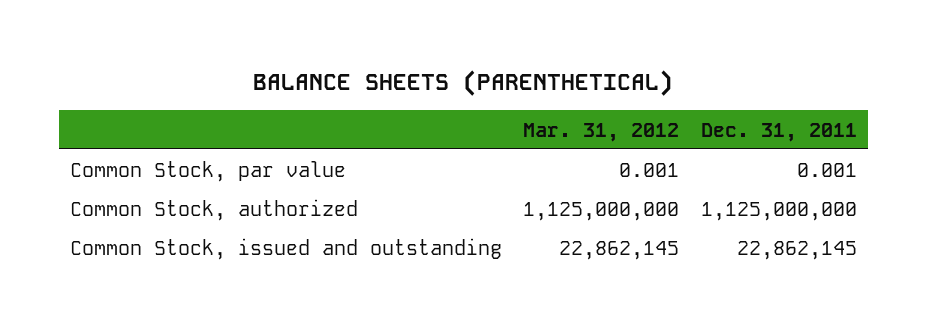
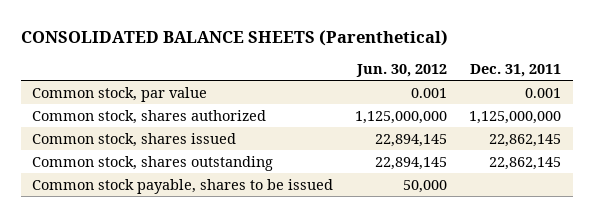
- BALANCE SHEETS (PARENTHETICAL)
+ CONSOLIDATED BALANCE SHEETS (Parenthetical)
- | Mar. 31, 2012 | Dec. 31, 2011
+ | Jun. 30, 2012 | Dec. 31, 2011
- Common Stock, par value | 0.001 | 0.001
- Common Stock, authorized | 1,125,000,000 | 1,125,000,000
- Common Stock, issued and outstanding | 22,862,145 | 22,862,145
+ Common stock, par value | 0.001 | 0.001
+ Common stock, shares authorized | 1,125,000,000 | 1,125,000,000
+ Common stock, shares issued | 22,894,145 | 22,862,145
+ Common stock, shares outstanding | 22,894,145 | 22,862,145
+ Common stock payable, shares to be issued | 50,000 |

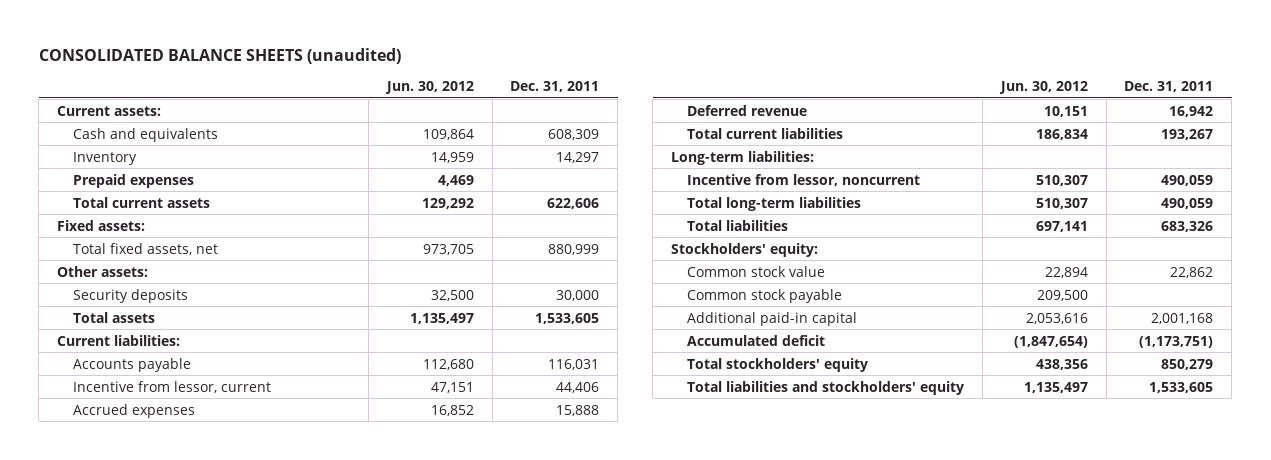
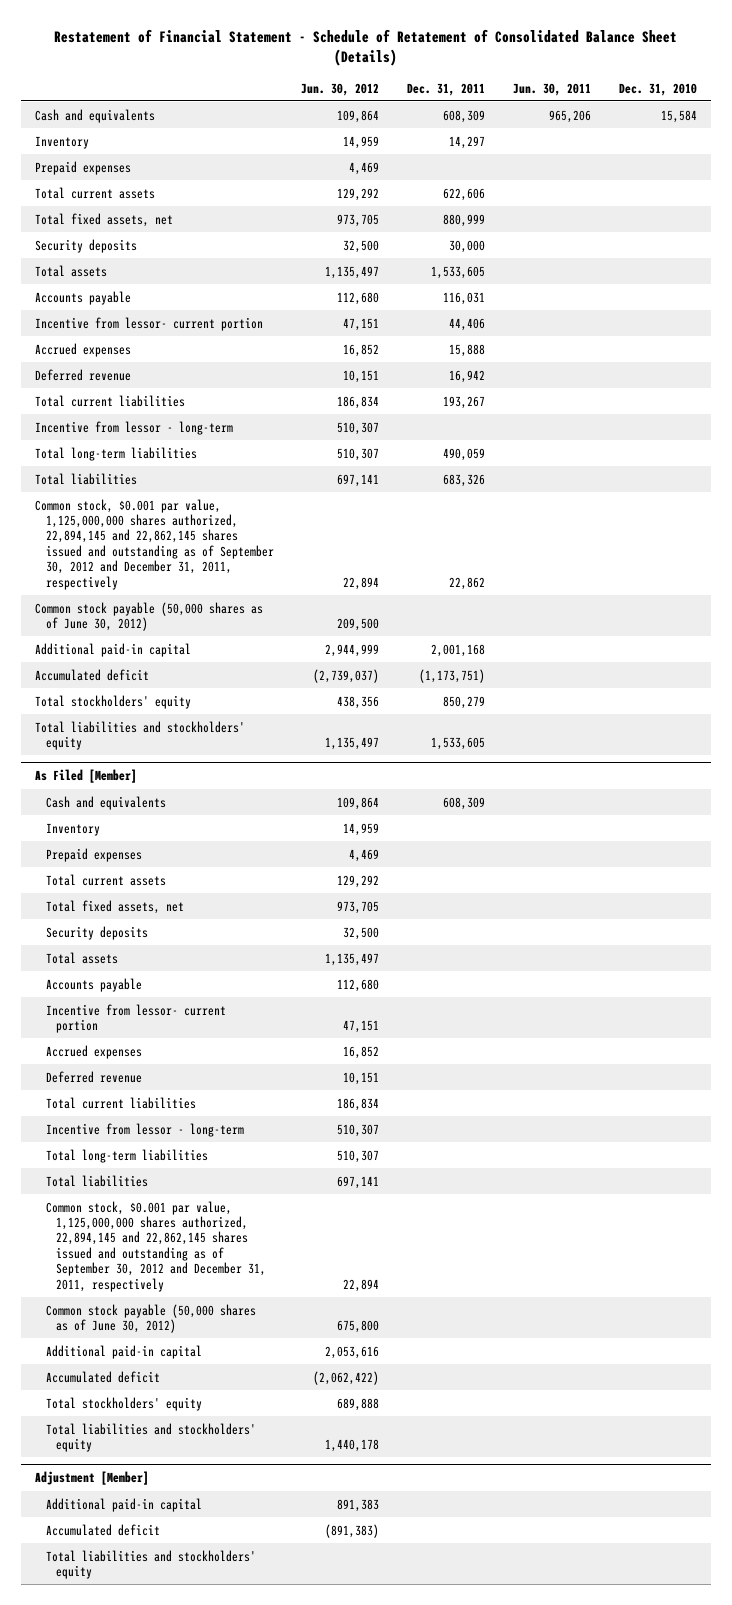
- CONSOLIDATED BALANCE SHEETS (unaudited)
+ Restatement of Financial Statement - Schedule of Retatement of Consolidated Balance Sheet (Details)
- | Jun. 30, 2012 | Dec. 31, 2011
+ | Jun. 30, 2012 | Dec. 31, 2011 | Jun. 30, 2011 | Dec. 31, 2010
- Current assets:
- Fixed assets:
- Other assets:
- Current liabilities:
- Incentive from lessor, current | 47,151 | 44,406
+ Incentive from lessor- current portion | 47,151 | 44,406 | |
- Long-term liabilities:
- Incentive from lessor, noncurrent | 510,307 | 490,059
+ Incentive from lessor - long-term | 510,307 | | |
- Stockholders' equity:
- Common stock value | 22,894 | 22,862
- Common stock payable | 209,500 |
- Additional paid-in capital | 2,053,616 | 2,001,168
- Accumulated deficit | (1,847,654) | (1,173,751)
+ Common stock, $0.001 par value, 1,125,000,000 shares authorized, 22,894,145 and 22,862,145 shares issued and outstanding as of September 30, 2012 and December 31, 2011, respectively | 22,894 | 22,862 | |
+ Common stock payable (50,000 shares as of June 30, 2012) | 209,500 | | |
+ Additional paid-in capital | 2,944,999 | 2,001,168 | |
+ Accumulated deficit | (2,739,037) | (1,173,751) | |
+ As Filed [Member]
+ Cash and equivalents | 109,864 | 608,309 | |
+ Inventory | 14,959 | | |
+ Prepaid expenses | 4,469 | | |
+ Total current assets | 129,292 | | |
+ Total fixed assets, net | 973,705 | | |
+ Security deposits | 32,500 | | |
+ Total assets | 1,135,497 | | |
+ Accounts payable | 112,680 | | |
+ Incentive from lessor- current portion | 47,151 | | |
+ Accrued expenses | 16,852 | | |
+ Deferred revenue | 10,151 | | |
+ Total current liabilities | 186,834 | | |
+ Incentive from lessor - long-term | 510,307 | | |
+ Total long-term liabilities | 510,307 | | |
+ Total liabilities | 697,141 | | |
+ Common stock, $0.001 par value, 1,125,000,000 shares authorized, 22,894,145 and 22,862,145 shares issued and outstanding as of September 30, 2012 and December 31, 2011, respectively | 22,894 | | |
+ Common stock payable (50,000 shares as of June 30, 2012) | 675,800 | | |
+ Additional paid-in capital | 2,053,616 | | |
+ Accumulated deficit | (2,062,422) | | |
+ Total stockholders' equity | 689,888 | | |
+ Total liabilities and stockholders' equity | 1,440,178 | | |
+ Adjustment [Member]
+ Additional paid-in capital | 891,383 | | |
+ Accumulated deficit | (891,383) | | |
+ Total liabilities and stockholders' equity

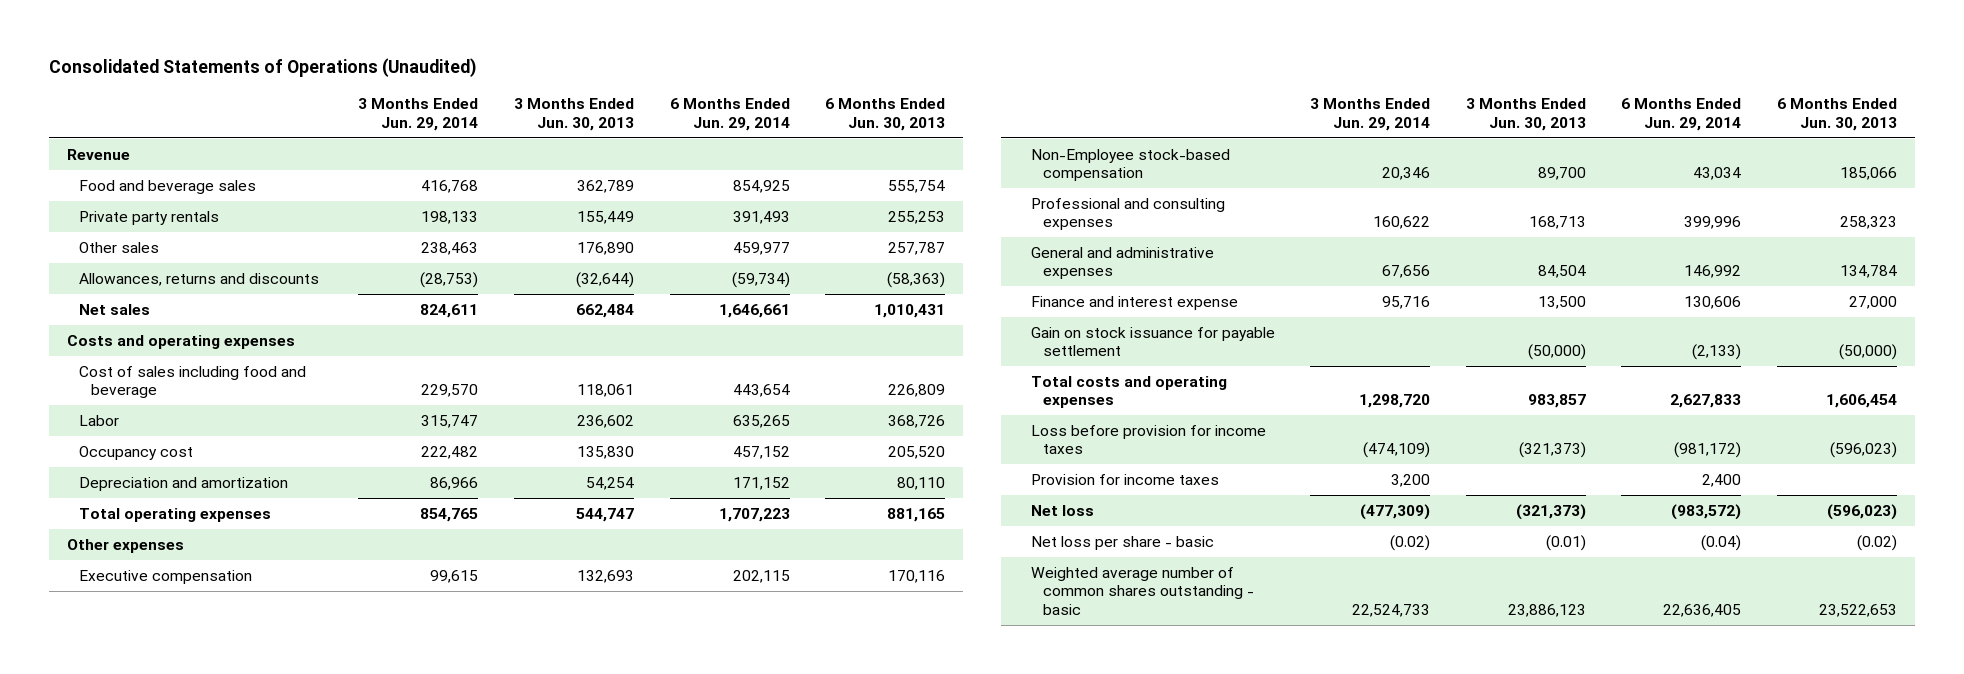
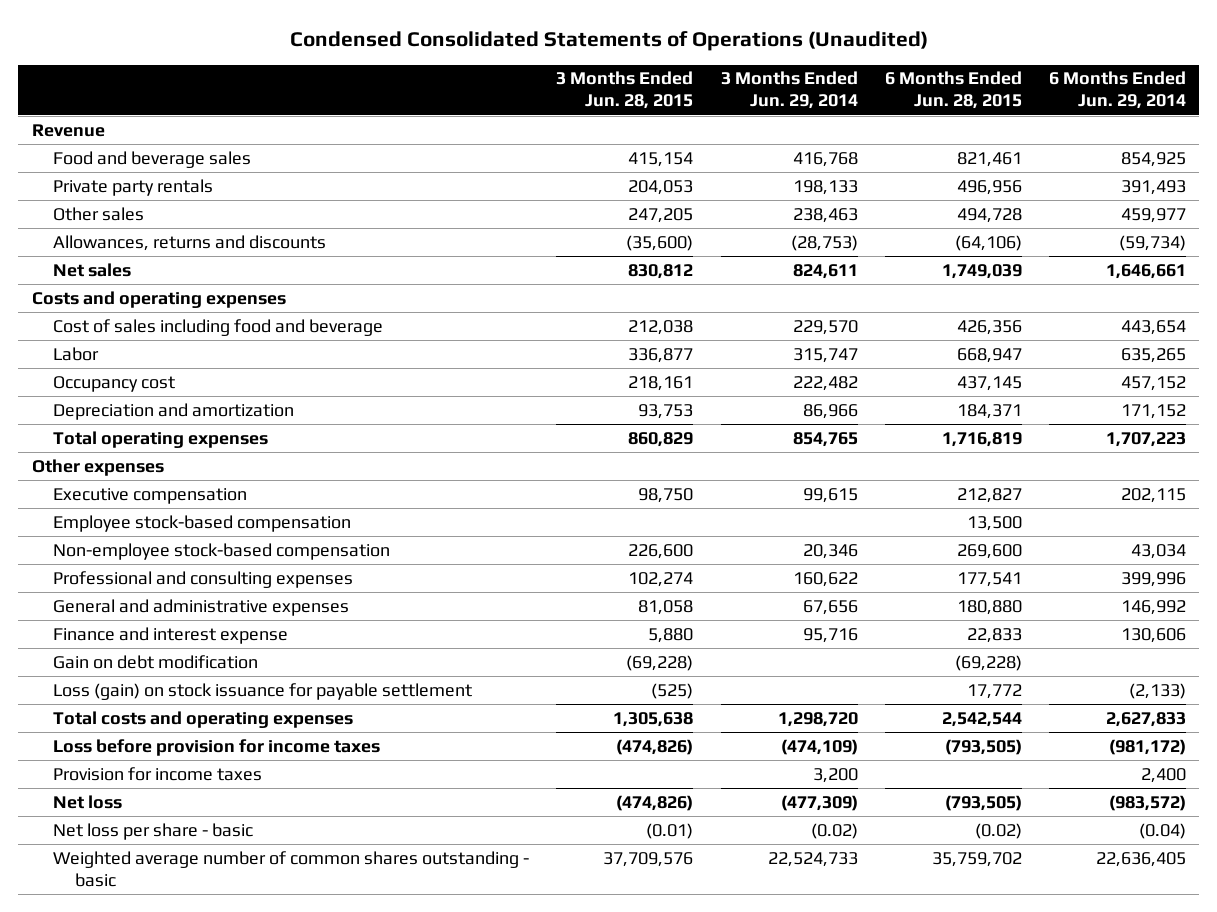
- Consolidated Statements of Operations (Unaudited)
+ Condensed Consolidated Statements of Operations (Unaudited)
- | 3 Months Ended Jun. 29, 2014 | 3 Months Ended Jun. 30, 2013 | 6 Months Ended Jun. 29, 2014 | 6 Months Ended Jun. 30, 2013
+ | 3 Months Ended Jun. 28, 2015 | 3 Months Ended Jun. 29, 2014 | 6 Months Ended Jun. 28, 2015 | 6 Months Ended Jun. 29, 2014
- Non-Employee stock-based compensation | 20,346 | 89,700 | 43,034 | 185,066
+ Employee stock-based compensation | | | 13,500 |
+ Non-employee stock-based compensation | 226,600 | 20,346 | 269,600 | 43,034
- Gain on stock issuance for payable settlement | | (50,000) | (2,133) | (50,000)
+ Gain on debt modification | (69,228) | | (69,228) |
+ Loss (gain) on stock issuance for payable settlement | (525) | | 17,772 | (2,133)

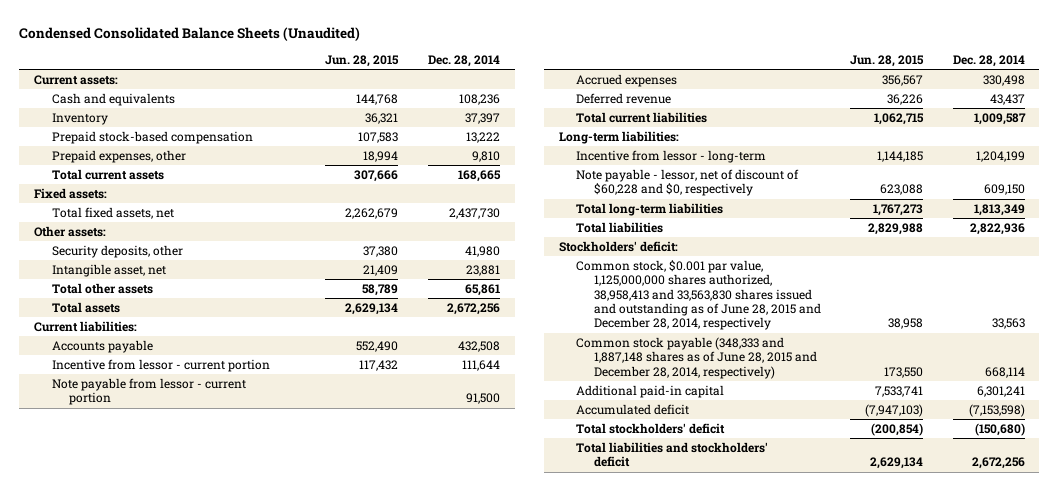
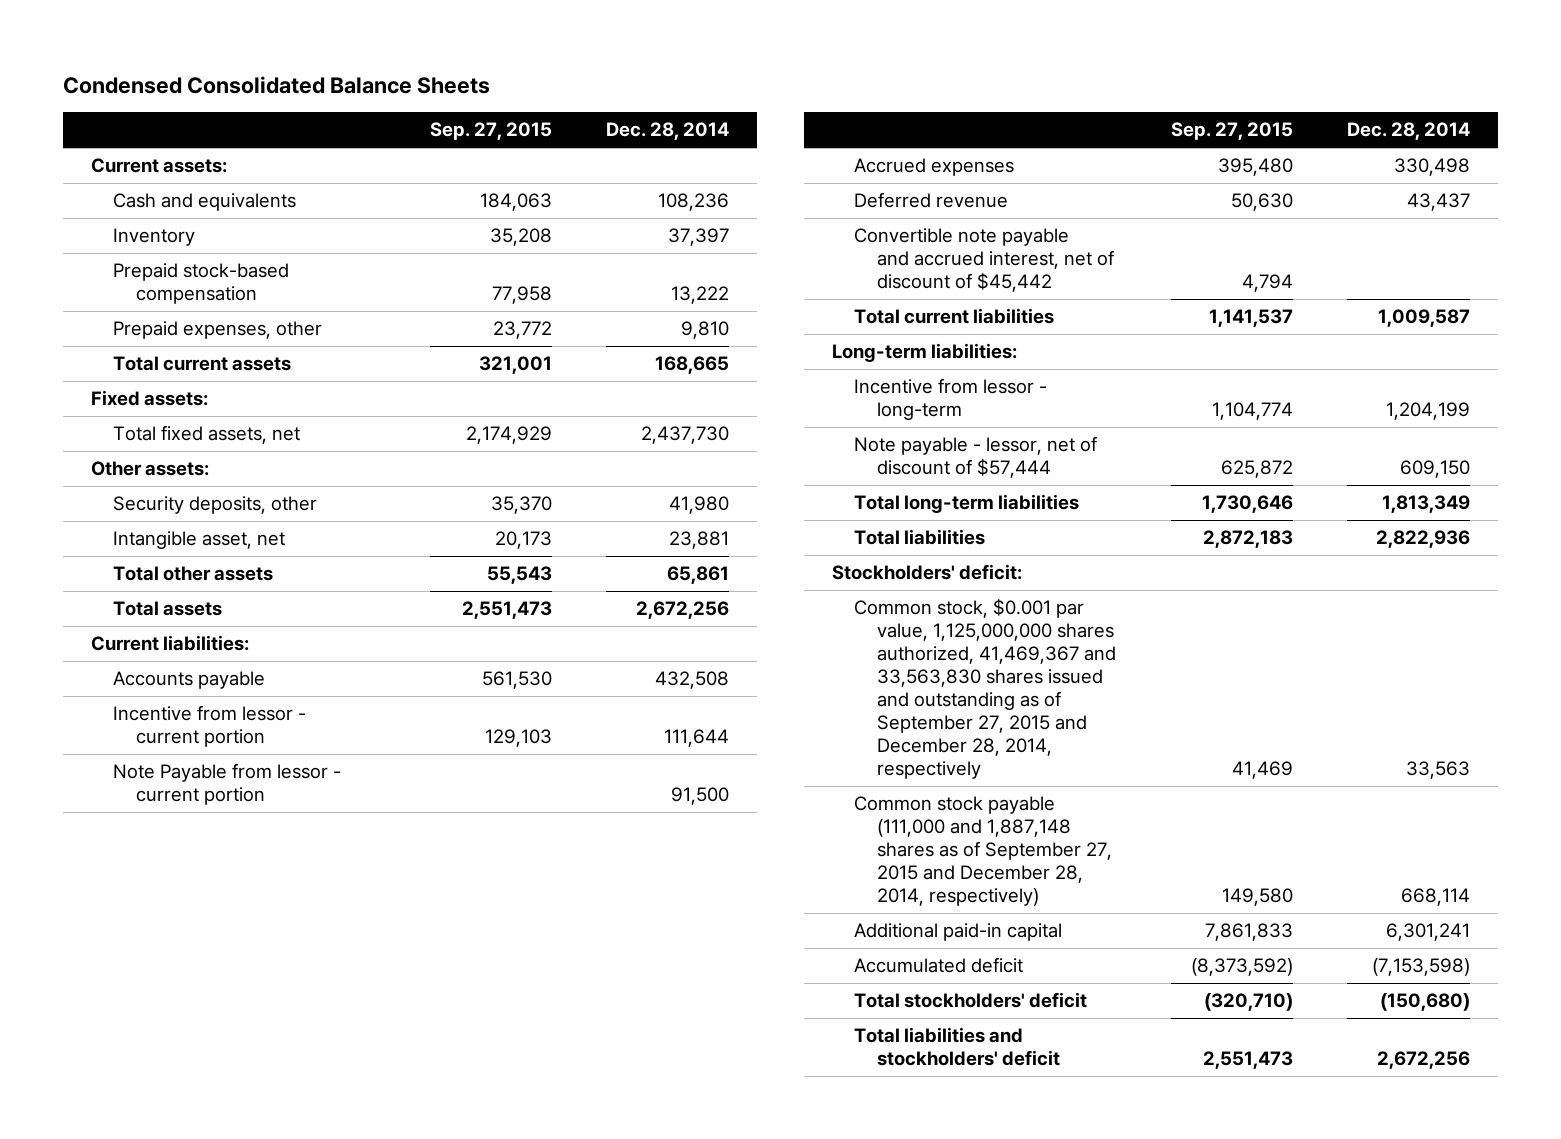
- Condensed Consolidated Balance Sheets (Unaudited)
+ Condensed Consolidated Balance Sheets
- | Jun. 28, 2015 | Dec. 28, 2014
+ | Sep. 27, 2015 | Dec. 28, 2014
- Note payable from lessor - current portion | | 91,500
+ Note Payable from lessor - current portion | | 91,500
+ Convertible note payable and accrued interest, net of discount of $45,442 | 4,794 |
- Note payable - lessor, net of discount of $60,228 and $0, respectively | 623,088 | 609,150
+ Note payable - lessor, net of discount of $57,444 | 625,872 | 609,150
- Common stock, $0.001 par value, 1,125,000,000 shares authorized, 38,958,413 and 33,563,830 shares issued and outstanding as of June 28, 2015 and December 28, 2014, respectively | 38,958 | 33,563
- Common stock payable (348,333 and 1,887,148 shares as of June 28, 2015 and December 28, 2014, respectively) | 173,550 | 668,114
+ Common stock, $0.001 par value, 1,125,000,000 shares authorized, 41,469,367 and 33,563,830 shares issued and outstanding as of September 27, 2015 and December 28, 2014, respectively | 41,469 | 33,563
+ Common stock payable (111,000 and 1,887,148 shares as of September 27, 2015 and December 28, 2014, respectively) | 149,580 | 668,114

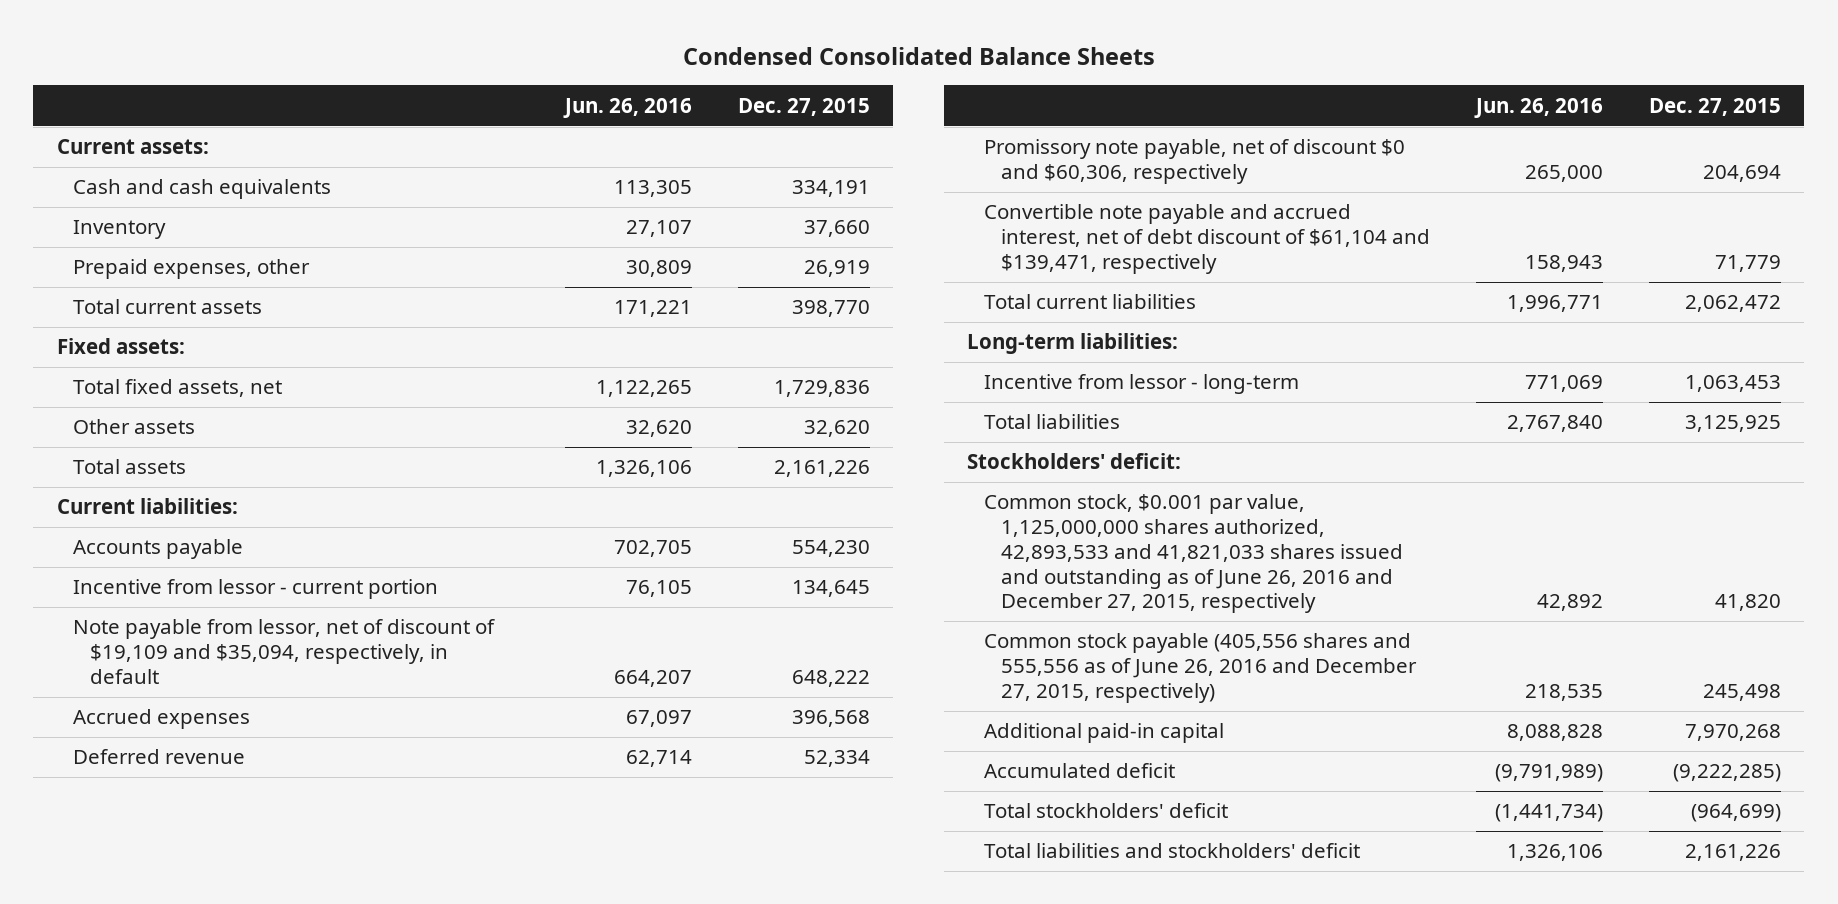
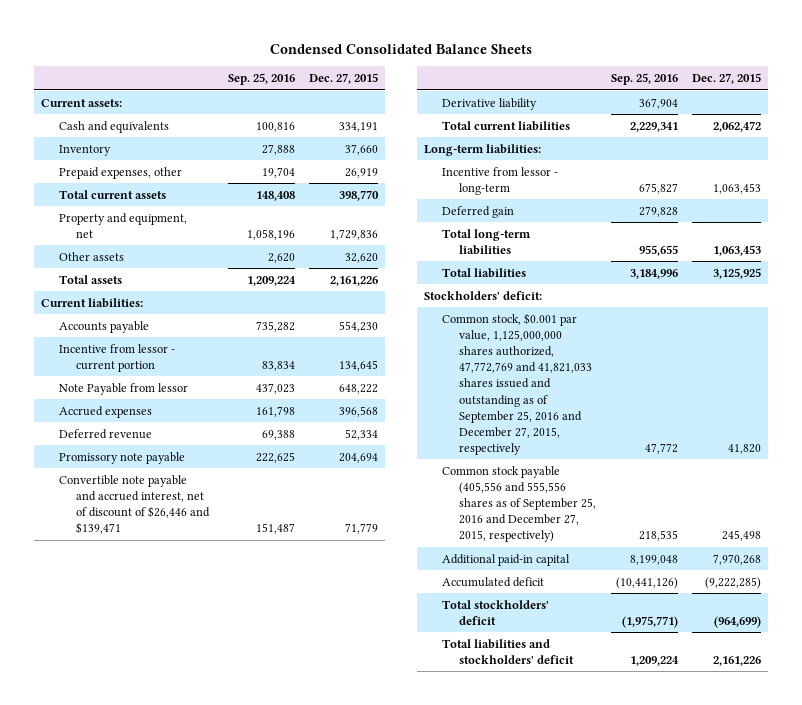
- | Jun. 26, 2016 | Dec. 27, 2015
+ | Sep. 25, 2016 | Dec. 27, 2015
- Cash and cash equivalents | 113,305 | 334,191
+ Cash and equivalents | 100,816 | 334,191
- Fixed assets:
- Total fixed assets, net | 1,122,265 | 1,729,836
+ Property and equipment, net | 1,058,196 | 1,729,836
- Note payable from lessor, net of discount of $19,109 and $35,094, respectively, in default | 664,207 | 648,222
+ Note Payable from lessor | 437,023 | 648,222
- Promissory note payable, net of discount $0 and $60,306, respectively | 265,000 | 204,694
- Convertible note payable and accrued interest, net of debt discount of $61,104 and $139,471, respectively | 158,943 | 71,779
+ Promissory note payable | 222,625 | 204,694
+ Convertible note payable and accrued interest, net of discount of $26,446 and $139,471 | 151,487 | 71,779
+ Derivative liability | 367,904 |
+ Deferred gain | 279,828 |
+ Total long-term liabilities | 955,655 | 1,063,453
- Common stock, $0.001 par value, 1,125,000,000 shares authorized, 42,893,533 and 41,821,033 shares issued and outstanding as of June 26, 2016 and December 27, 2015, respectively | 42,892 | 41,820
- Common stock payable (405,556 shares and 555,556 as of June 26, 2016 and December 27, 2015, respectively) | 218,535 | 245,498
+ Common stock, $0.001 par value, 1,125,000,000 shares authorized, 47,772,769 and 41,821,033 shares issued and outstanding as of September 25, 2016 and December 27, 2015, respectively | 47,772 | 41,820
+ Common stock payable (405,556 and 555,556 shares as of September 25, 2016 and December 27, 2015, respectively) | 218,535 | 245,498

